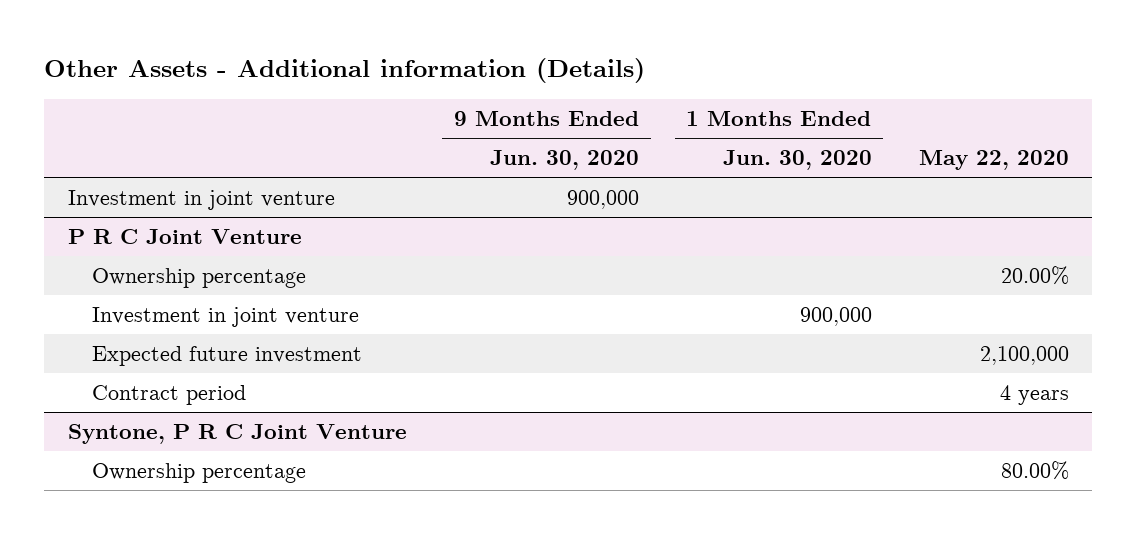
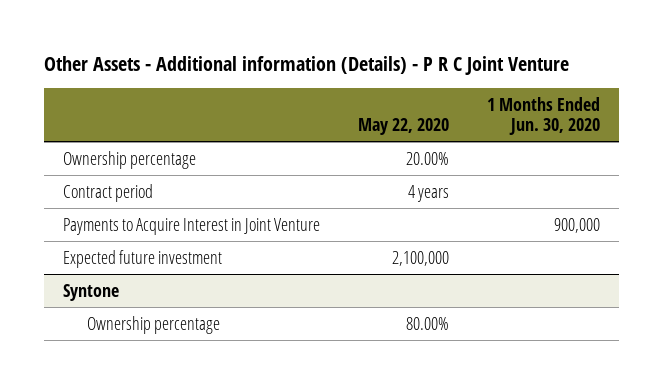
- Other Assets - Additional information (Details)
+ Other Assets - Additional information (Details) - P R C Joint Venture
- | 9 Months Ended Jun. 30, 2020 | 1 Months Ended Jun. 30, 2020 | May 22, 2020
+ | May 22, 2020 | 1 Months Ended Jun. 30, 2020
- Investment in joint venture | 900,000 | |
- P R C Joint Venture
- Investment in joint venture | | 900,000 |
- Expected future investment | | | 2,100,000
- Syntone, P R C Joint Venture
+ Payments to Acquire Interest in Joint Venture | | 900,000
+ Expected future investment | 2,100,000 |
+ Syntone

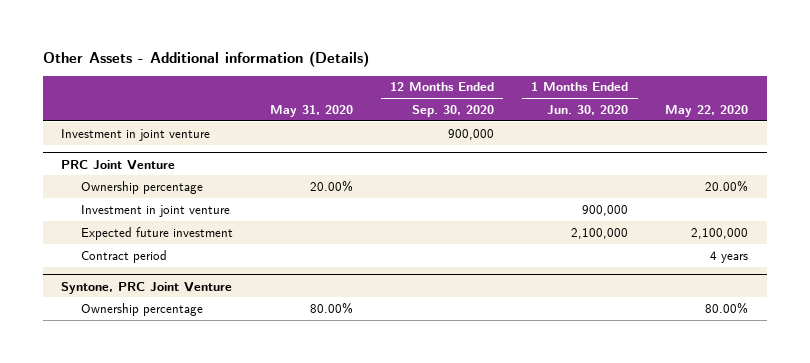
- Other Assets - Additional information (Details) - P R C Joint Venture
+ Other Assets - Additional information (Details)
- | May 22, 2020 | 1 Months Ended Jun. 30, 2020
+ | May 31, 2020 | 12 Months Ended Sep. 30, 2020 | 1 Months Ended Jun. 30, 2020 | May 22, 2020
+ Investment in joint venture | | 900,000 | |
+ PRC Joint Venture
+ Investment in joint venture | | | 900,000 |
+ Expected future investment | | | 2,100,000 | 2,100,000
- Payments to Acquire Interest in Joint Venture | | 900,000
- Expected future investment | 2,100,000 |
- Syntone
+ Syntone, PRC Joint Venture

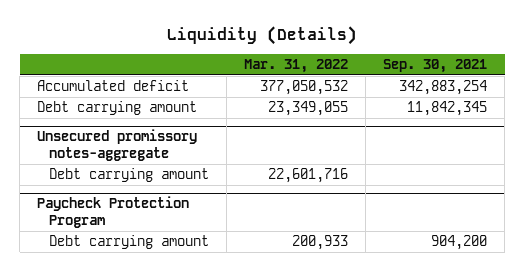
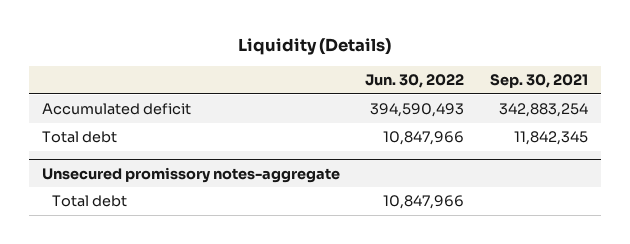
- | Mar. 31, 2022 | Sep. 30, 2021
+ | Jun. 30, 2022 | Sep. 30, 2021
- Debt carrying amount | 23,349,055 | 11,842,345
+ Total debt | 10,847,966 | 11,842,345
@ Unsecured promissory notes-aggregate
- Debt carrying amount | 22,601,716 |
- Paycheck Protection Program
- Debt carrying amount | 200,933 | 904,200
@ Unsecured promissory notes-aggregate
+ Total debt | 10,847,966 |

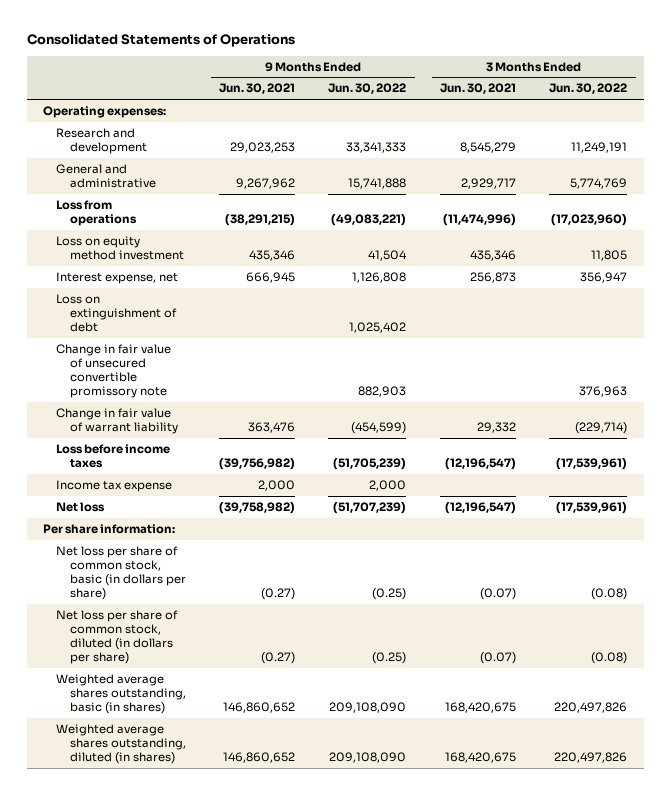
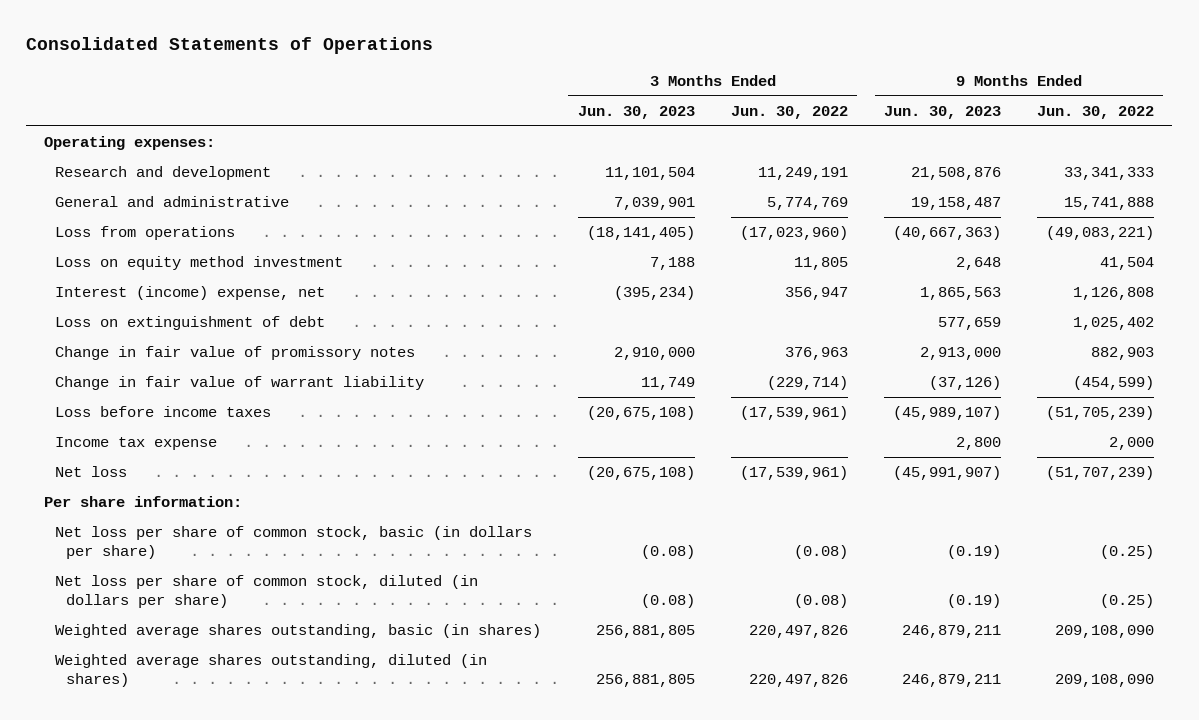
- | 9 Months Ended Jun. 30, 2021 | 9 Months Ended Jun. 30, 2022 | 3 Months Ended Jun. 30, 2021 | 3 Months Ended Jun. 30, 2022
+ | 3 Months Ended Jun. 30, 2023 | 3 Months Ended Jun. 30, 2022 | 9 Months Ended Jun. 30, 2023 | 9 Months Ended Jun. 30, 2022
- Interest expense, net | 666,945 | 1,126,808 | 256,873 | 356,947
+ Interest (income) expense, net | (395,234) | 356,947 | 1,865,563 | 1,126,808
- Change in fair value of unsecured convertible promissory note | | 882,903 | | 376,963
+ Change in fair value of promissory notes | 2,910,000 | 376,963 | 2,913,000 | 882,903

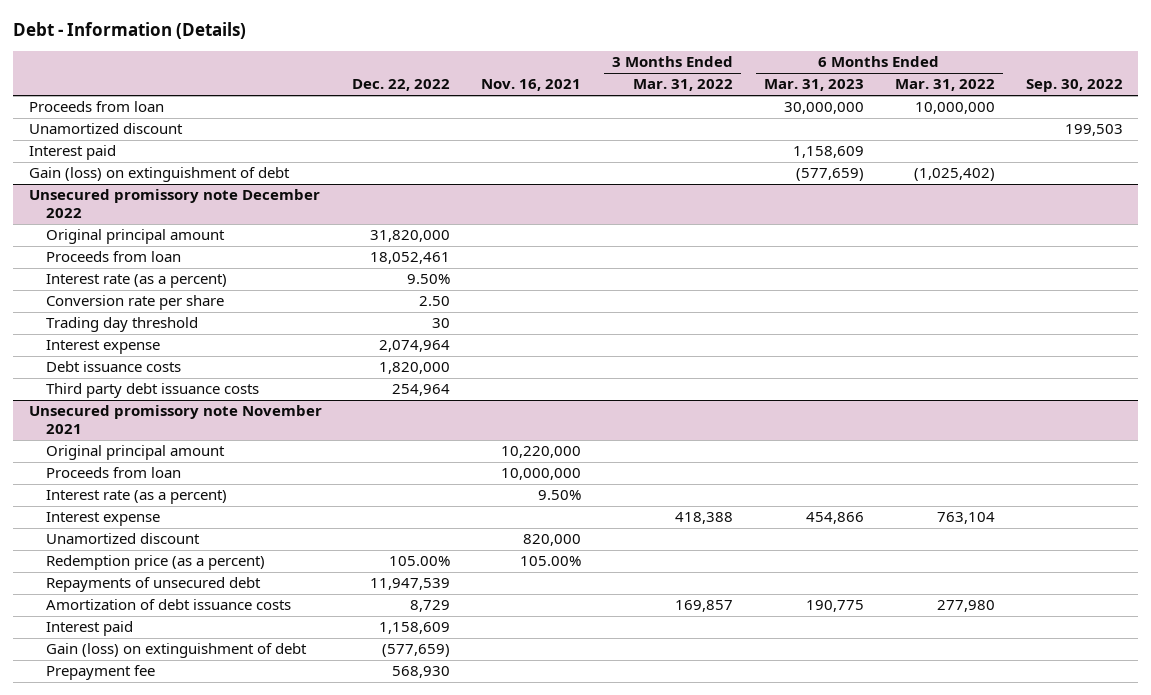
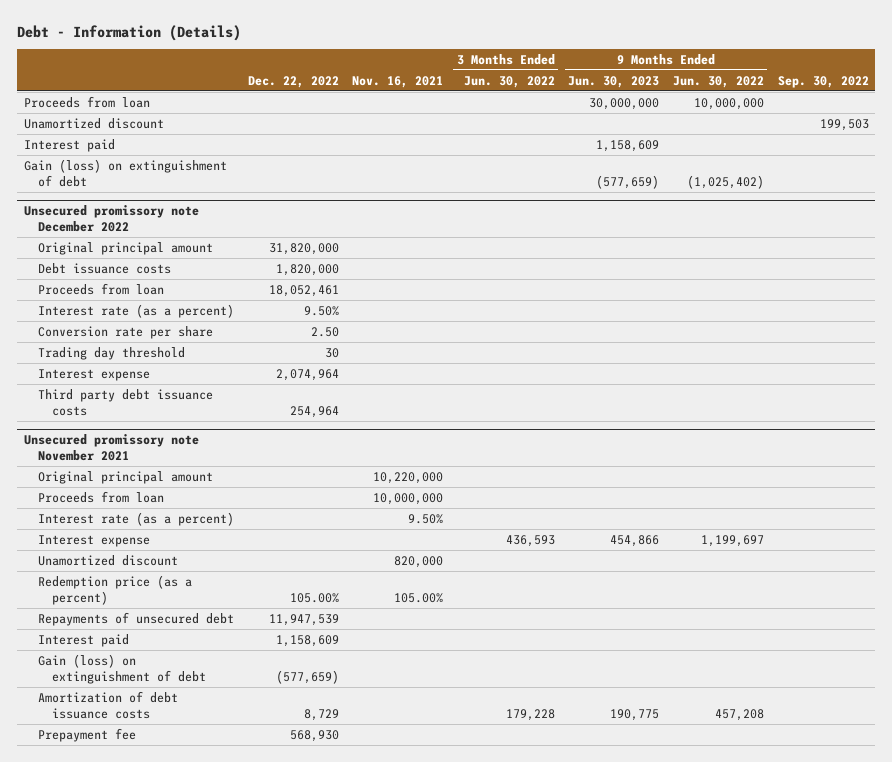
- | Dec. 22, 2022 | Nov. 16, 2021 | 3 Months Ended Mar. 31, 2022 | 6 Months Ended Mar. 31, 2023 | 6 Months Ended Mar. 31, 2022 | Sep. 30, 2022
+ | Dec. 22, 2022 | Nov. 16, 2021 | 3 Months Ended Jun. 30, 2022 | 9 Months Ended Jun. 30, 2023 | 9 Months Ended Jun. 30, 2022 | Sep. 30, 2022
@ Unsecured promissory note December 2022
moved up: Debt issuance costs | 1,820,000 | | | | |
@ Unsecured promissory note November 2021
moved down: Amortization of debt issuance costs | 8,729 | | 179,228 | 190,775 | 457,208 |

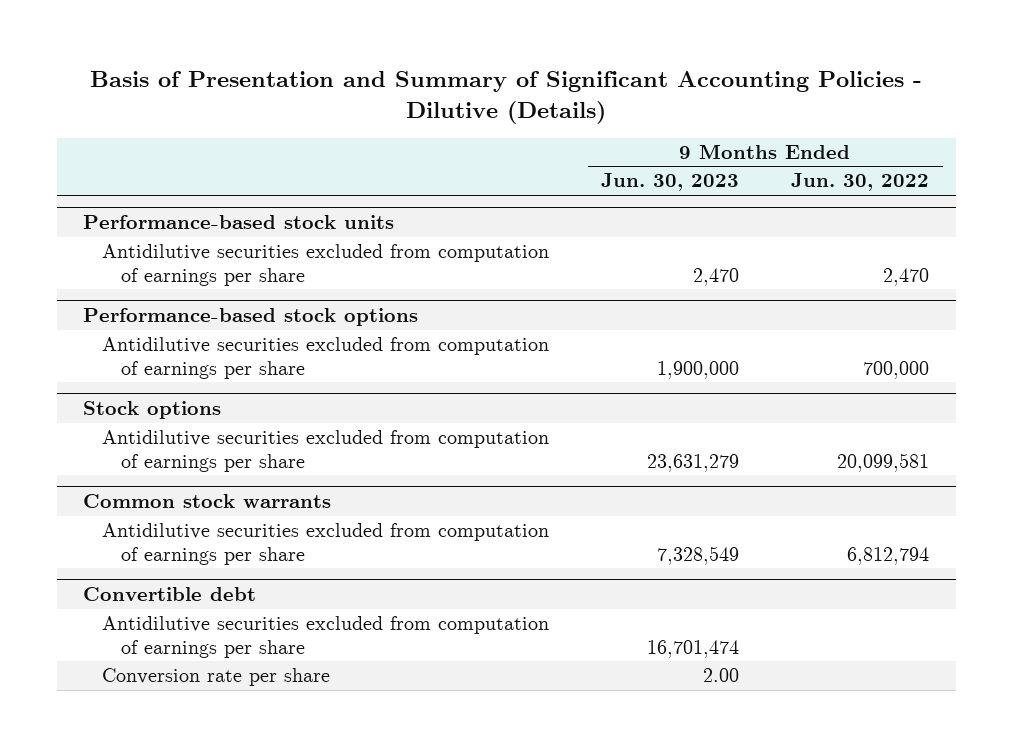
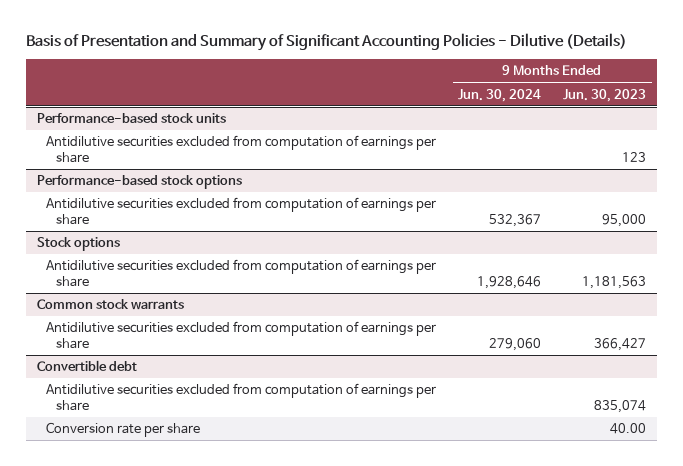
- | 9 Months Ended Jun. 30, 2023 | 9 Months Ended Jun. 30, 2022
+ | 9 Months Ended Jun. 30, 2024 | 9 Months Ended Jun. 30, 2023
@ Performance-based stock units
- Antidilutive securities excluded from computation of earnings per share | 2,470 | 2,470
+ Antidilutive securities excluded from computation of earnings per share | | 123
@ Performance-based stock options
- Antidilutive securities excluded from computation of earnings per share | 1,900,000 | 700,000
+ Antidilutive securities excluded from computation of earnings per share | 532,367 | 95,000
@ Stock options
- Antidilutive securities excluded from computation of earnings per share | 23,631,279 | 20,099,581
+ Antidilutive securities excluded from computation of earnings per share | 1,928,646 | 1,181,563
@ Common stock warrants
- Antidilutive securities excluded from computation of earnings per share | 7,328,549 | 6,812,794
+ Antidilutive securities excluded from computation of earnings per share | 279,060 | 366,427
@ Convertible debt
- Antidilutive securities excluded from computation of earnings per share | 16,701,474 |
- Conversion rate per share | 2.00 |
+ Antidilutive securities excluded from computation of earnings per share | | 835,074
+ Conversion rate per share | | 40.00

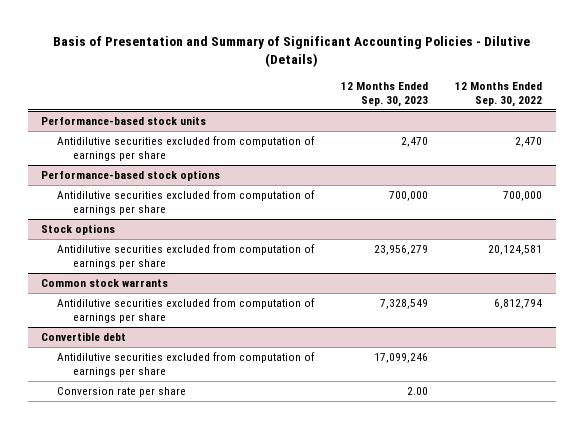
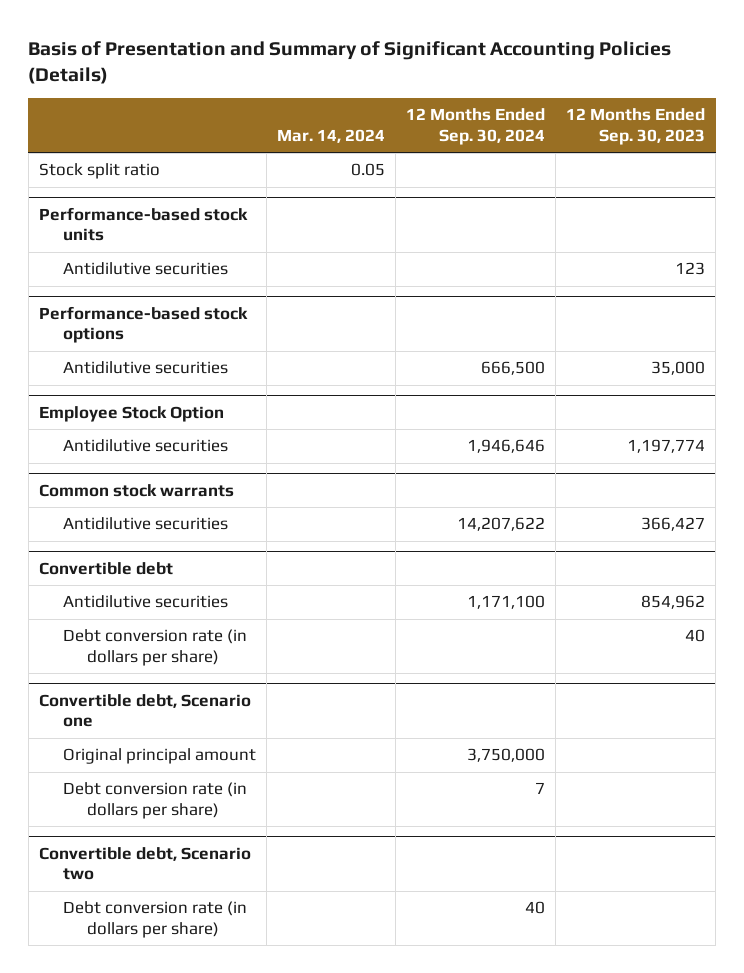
- Basis of Presentation and Summary of Significant Accounting Policies - Dilutive (Details)
+ Basis of Presentation and Summary of Significant Accounting Policies (Details)
- | 12 Months Ended Sep. 30, 2023 | 12 Months Ended Sep. 30, 2022
+ | Mar. 14, 2024 | 12 Months Ended Sep. 30, 2024 | 12 Months Ended Sep. 30, 2023
+ Stock split ratio | 0.05 | |
@ Performance-based stock units
- Antidilutive securities excluded from computation of earnings per share | 2,470 | 2,470
+ Antidilutive securities | | | 123
@ Performance-based stock options
- Antidilutive securities excluded from computation of earnings per share | 700,000 | 700,000
- Stock options
- Antidilutive securities excluded from computation of earnings per share | 23,956,279 | 20,124,581
@ Performance-based stock options
+ Antidilutive securities | | 666,500 | 35,000
+ Employee Stock Option
+ Antidilutive securities | | 1,946,646 | 1,197,774
@ Common stock warrants
- Antidilutive securities excluded from computation of earnings per share | 7,328,549 | 6,812,794
+ Antidilutive securities | | 14,207,622 | 366,427
@ Convertible debt
- Antidilutive securities excluded from computation of earnings per share | 17,099,246 |
- Conversion rate per share | 2.00 |
+ Antidilutive securities | | 1,171,100 | 854,962
+ Debt conversion rate (in dollars per share) | | | 40
+ Convertible debt, Scenario one
+ Original principal amount | | 3,750,000 |
+ Debt conversion rate (in dollars per share) | | 7 |
+ Convertible debt, Scenario two
+ Debt conversion rate (in dollars per share) | | 40 |

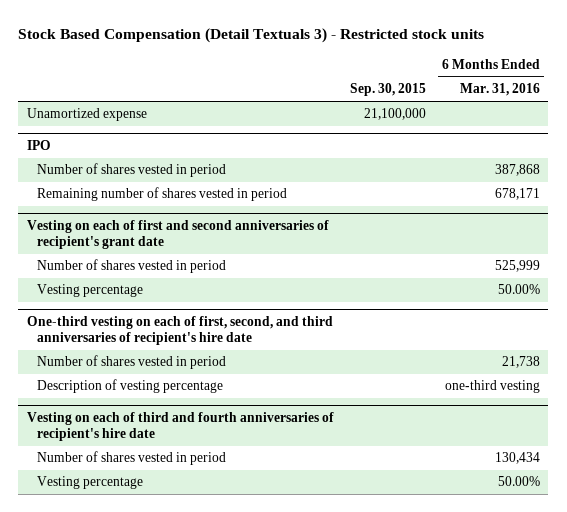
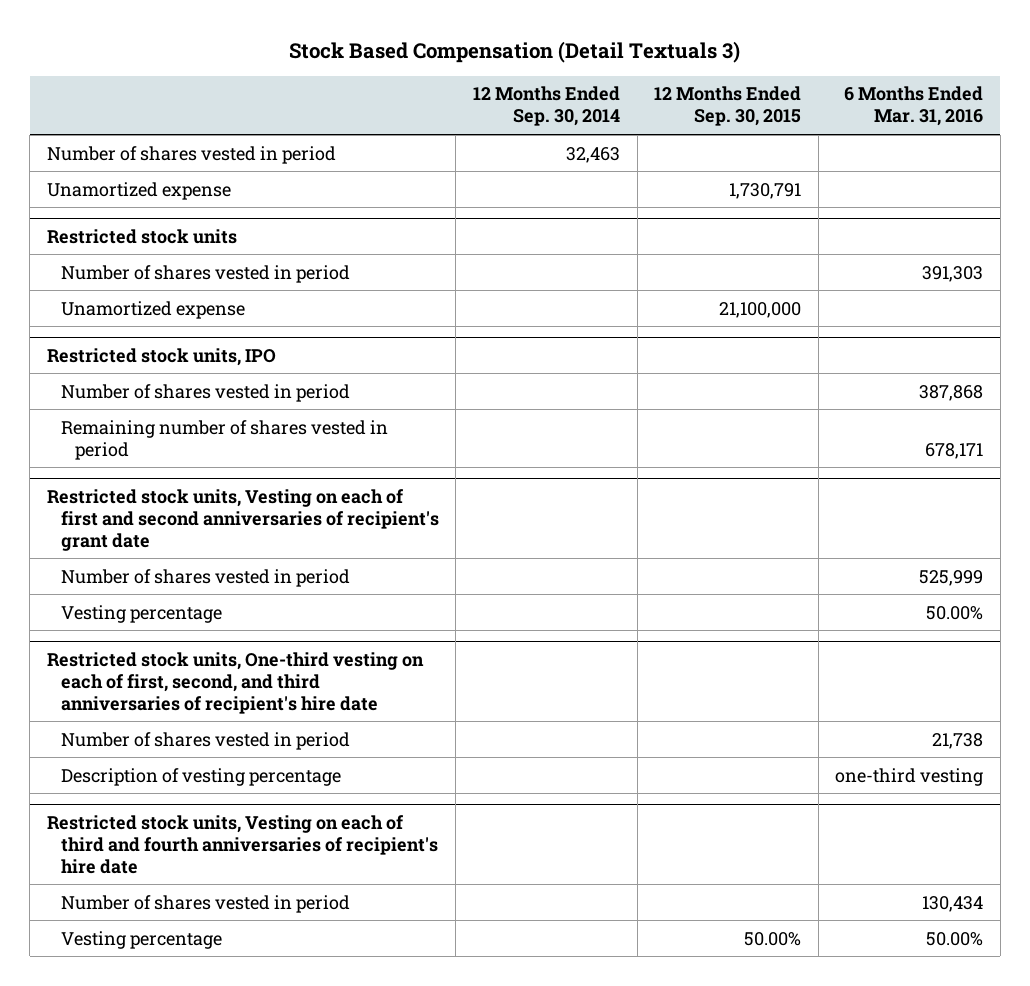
- Stock Based Compensation (Detail Textuals 3) - Restricted stock units
+ Stock Based Compensation (Detail Textuals 3)
- | Sep. 30, 2015 | 6 Months Ended Mar. 31, 2016
+ | 12 Months Ended Sep. 30, 2014 | 12 Months Ended Sep. 30, 2015 | 6 Months Ended Mar. 31, 2016
+ Number of shares vested in period | 32,463 | |
- IPO
+ Restricted stock units
+ Number of shares vested in period | | | 391,303
+ Unamortized expense | | 21,100,000 |
+ Restricted stock units, IPO
- Vesting on each of first and second anniversaries of recipient's grant date
+ Restricted stock units, Vesting on each of first and second anniversaries of recipient's grant date
- One-third vesting on each of first, second, and third anniversaries of recipient's hire date
+ Restricted stock units, One-third vesting on each of first, second, and third anniversaries of recipient's hire date
- Vesting on each of third and fourth anniversaries of recipient's hire date
+ Restricted stock units, Vesting on each of third and fourth anniversaries of recipient's hire date

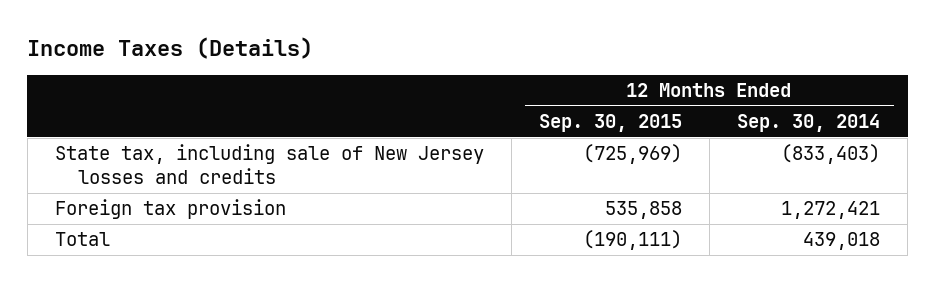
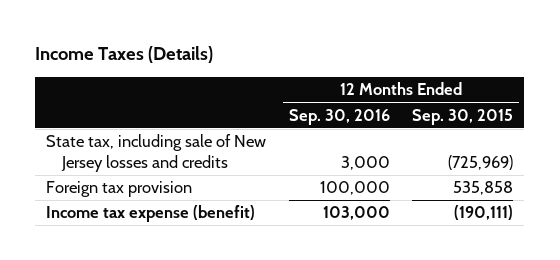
- | 12 Months Ended Sep. 30, 2015 | 12 Months Ended Sep. 30, 2014
+ | 12 Months Ended Sep. 30, 2016 | 12 Months Ended Sep. 30, 2015
- Total | (190,111) | 439,018
+ Income tax expense (benefit) | 103,000 | (190,111)

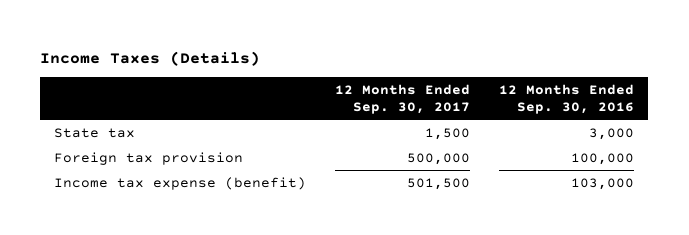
- | 12 Months Ended Sep. 30, 2016 | 12 Months Ended Sep. 30, 2015
+ | 12 Months Ended Sep. 30, 2017 | 12 Months Ended Sep. 30, 2016
- State tax, including sale of New Jersey losses and credits | 3,000 | (725,969)
+ State tax | 1,500 | 3,000

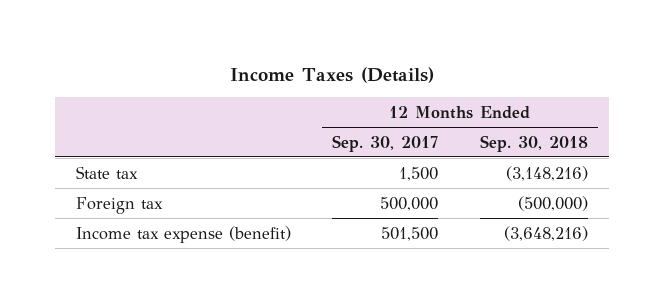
- | 12 Months Ended Sep. 30, 2017 | 12 Months Ended Sep. 30, 2016
+ | 12 Months Ended Sep. 30, 2017 | 12 Months Ended Sep. 30, 2018
- Foreign tax provision | 500,000 | 100,000
+ Foreign tax | 500,000 | (500,000)

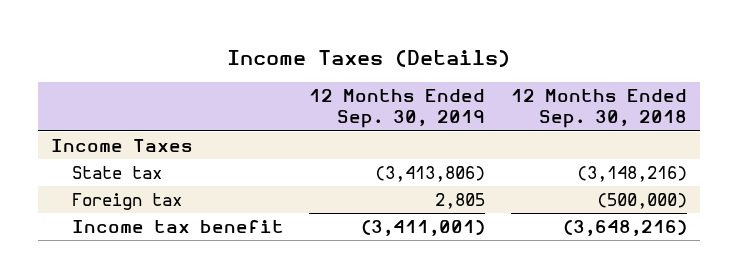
- | 12 Months Ended Sep. 30, 2017 | 12 Months Ended Sep. 30, 2018
+ | 12 Months Ended Sep. 30, 2019 | 12 Months Ended Sep. 30, 2018
+ Income Taxes
- Income tax expense (benefit) | 501,500 | (3,648,216)
+ Income tax benefit | (3,411,001) | (3,648,216)

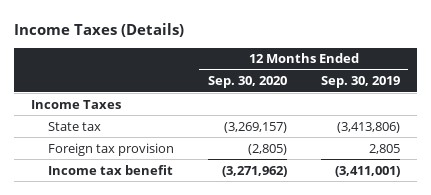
- | 12 Months Ended Sep. 30, 2019 | 12 Months Ended Sep. 30, 2018
+ | 12 Months Ended Sep. 30, 2020 | 12 Months Ended Sep. 30, 2019
- Foreign tax | 2,805 | (500,000)
+ Foreign tax provision | (2,805) | 2,805

